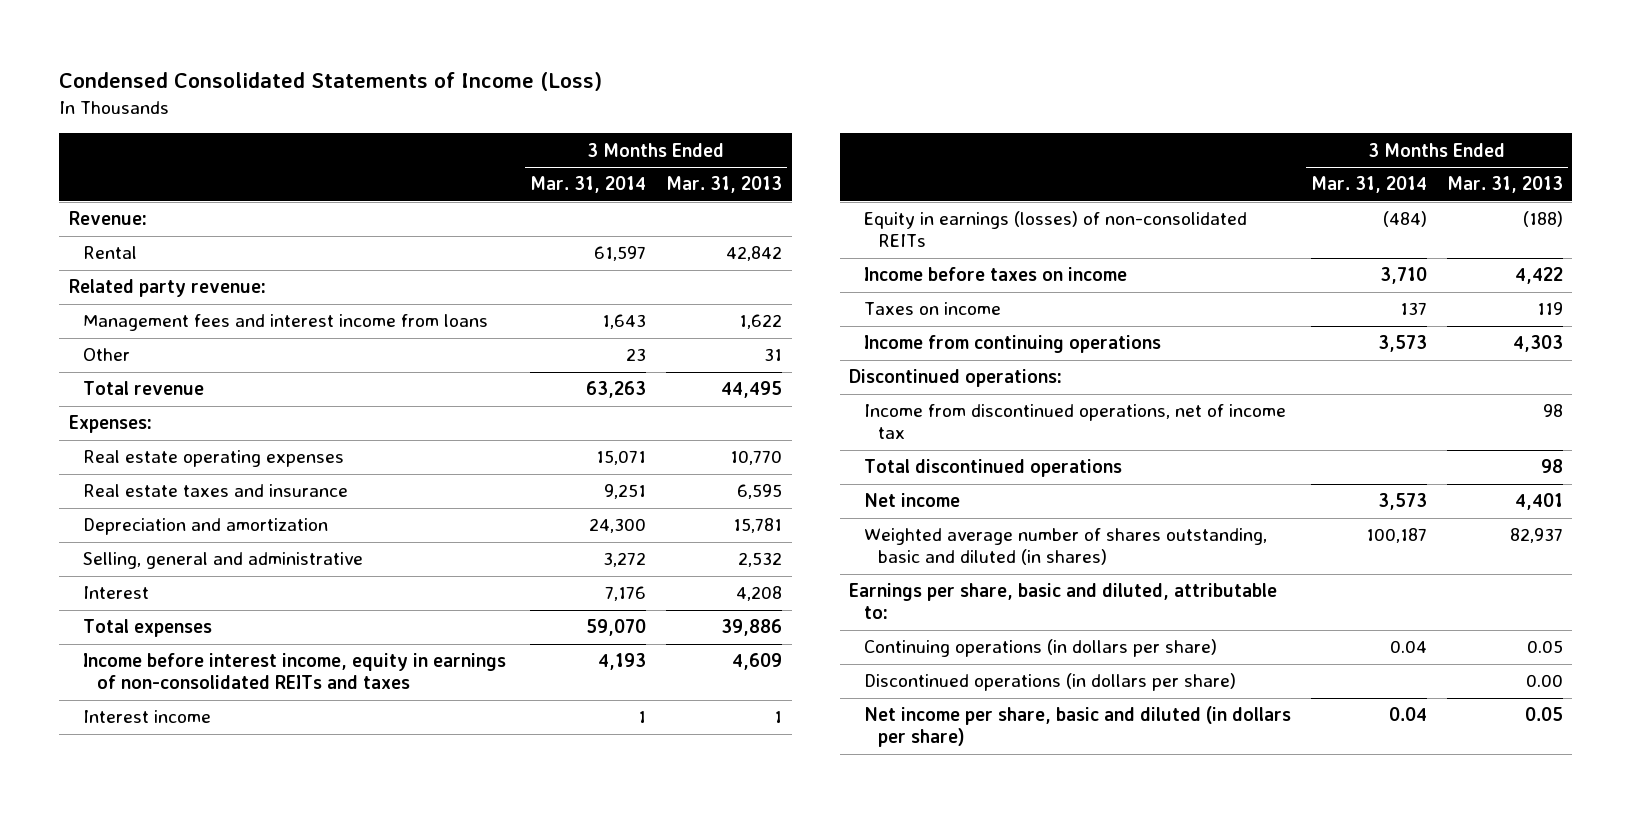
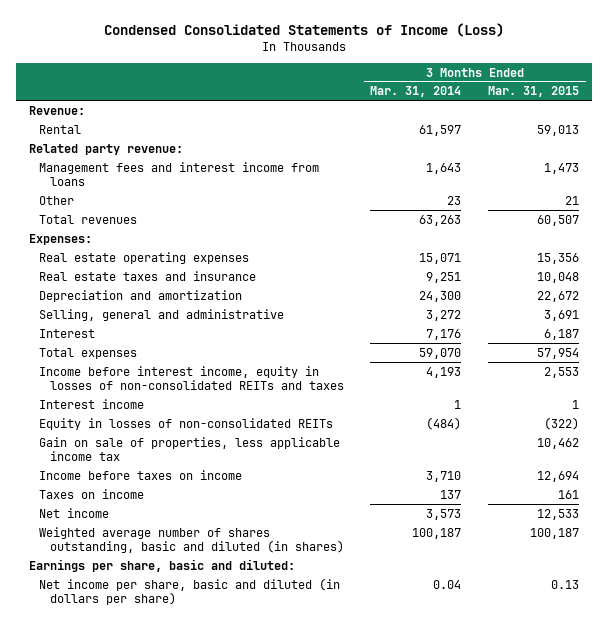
- | 3 Months Ended Mar. 31, 2014 | 3 Months Ended Mar. 31, 2013
+ | 3 Months Ended Mar. 31, 2014 | 3 Months Ended Mar. 31, 2015
- Total revenue | 63,263 | 44,495
+ Total revenues | 63,263 | 60,507
- Income before interest income, equity in earnings of non-consolidated REITs and taxes | 4,193 | 4,609
+ Income before interest income, equity in losses of non-consolidated REITs and taxes | 4,193 | 2,553
- Equity in earnings (losses) of non-consolidated REITs | (484) | (188)
+ Equity in losses of non-consolidated REITs | (484) | (322)
+ Gain on sale of properties, less applicable income tax | | 10,462
- Income from continuing operations | 3,573 | 4,303
- Discontinued operations:
- Income from discontinued operations, net of income tax | | 98
- Total discontinued operations | | 98
- Earnings per share, basic and diluted, attributable to:
- Continuing operations (in dollars per share) | 0.04 | 0.05
- Discontinued operations (in dollars per share) | | 0.00
+ Earnings per share, basic and diluted:

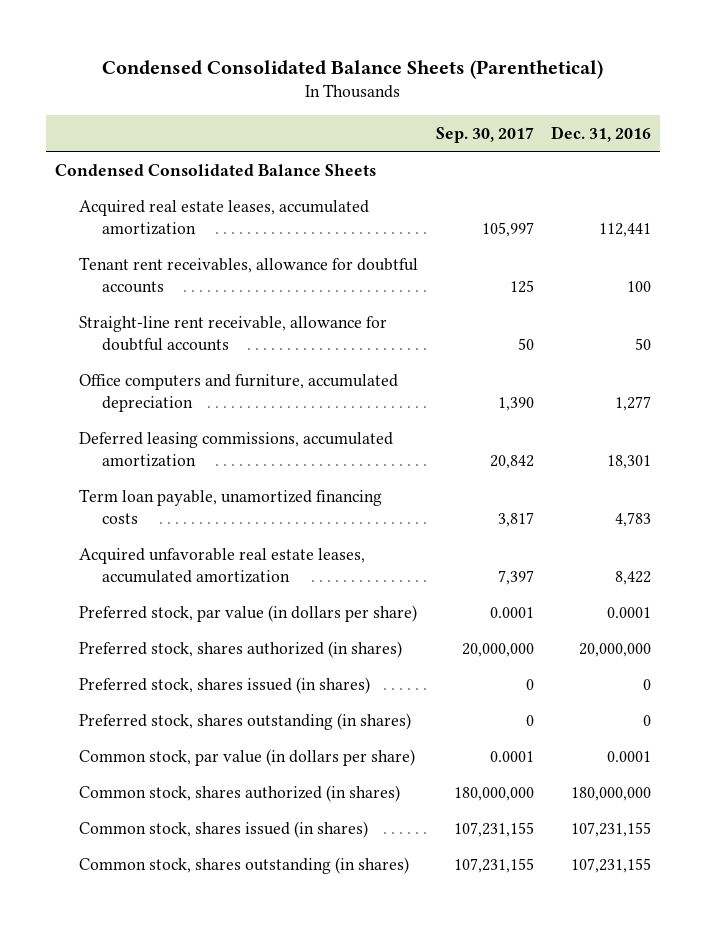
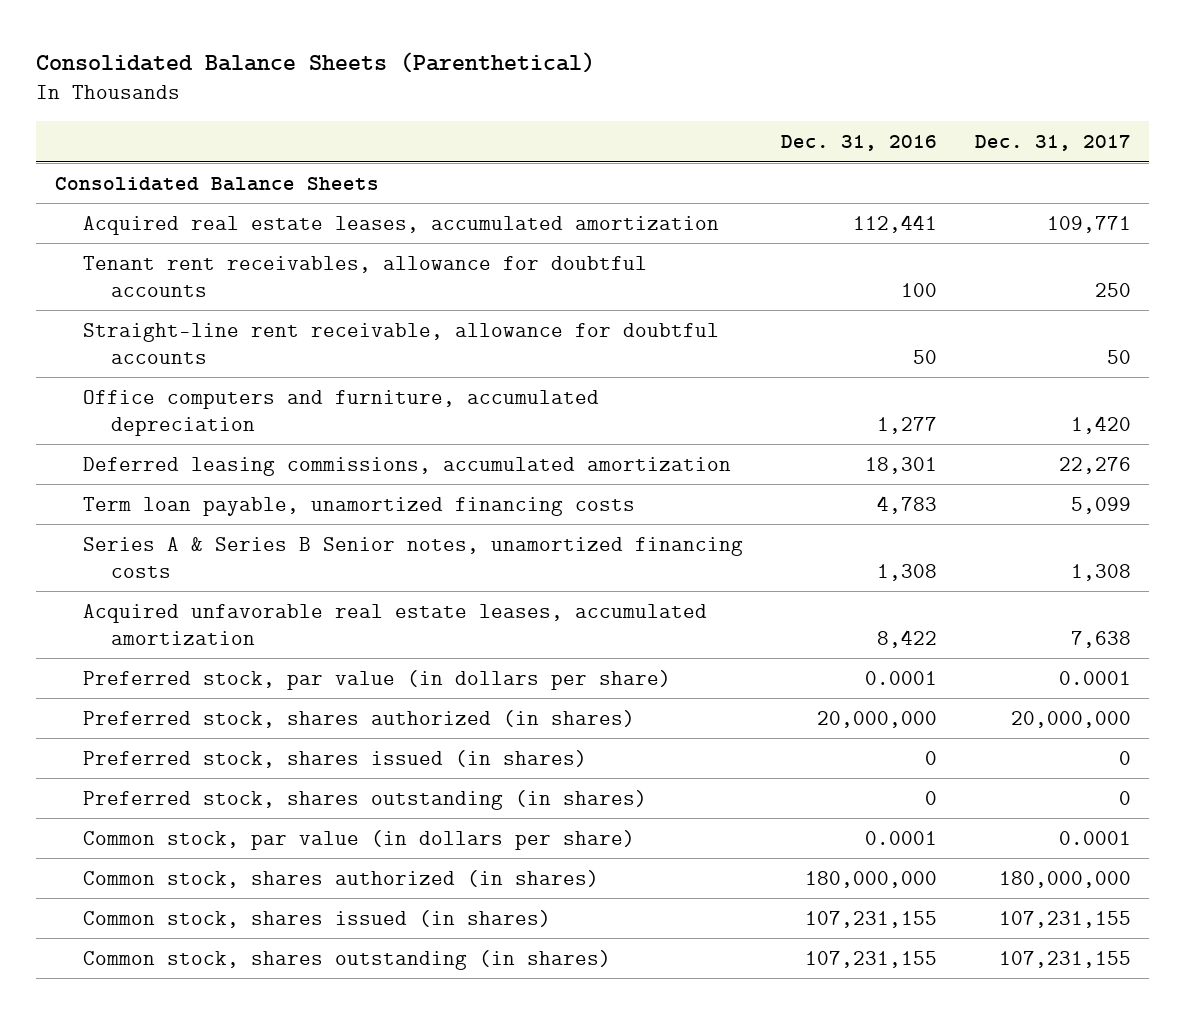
- Condensed Consolidated Balance Sheets (Parenthetical)
+ Consolidated Balance Sheets (Parenthetical)
- | Sep. 30, 2017 | Dec. 31, 2016
+ | Dec. 31, 2016 | Dec. 31, 2017
- Condensed Consolidated Balance Sheets
+ Consolidated Balance Sheets
+ Series A & Series B Senior notes, unamortized financing costs | 1,308 | 1,308

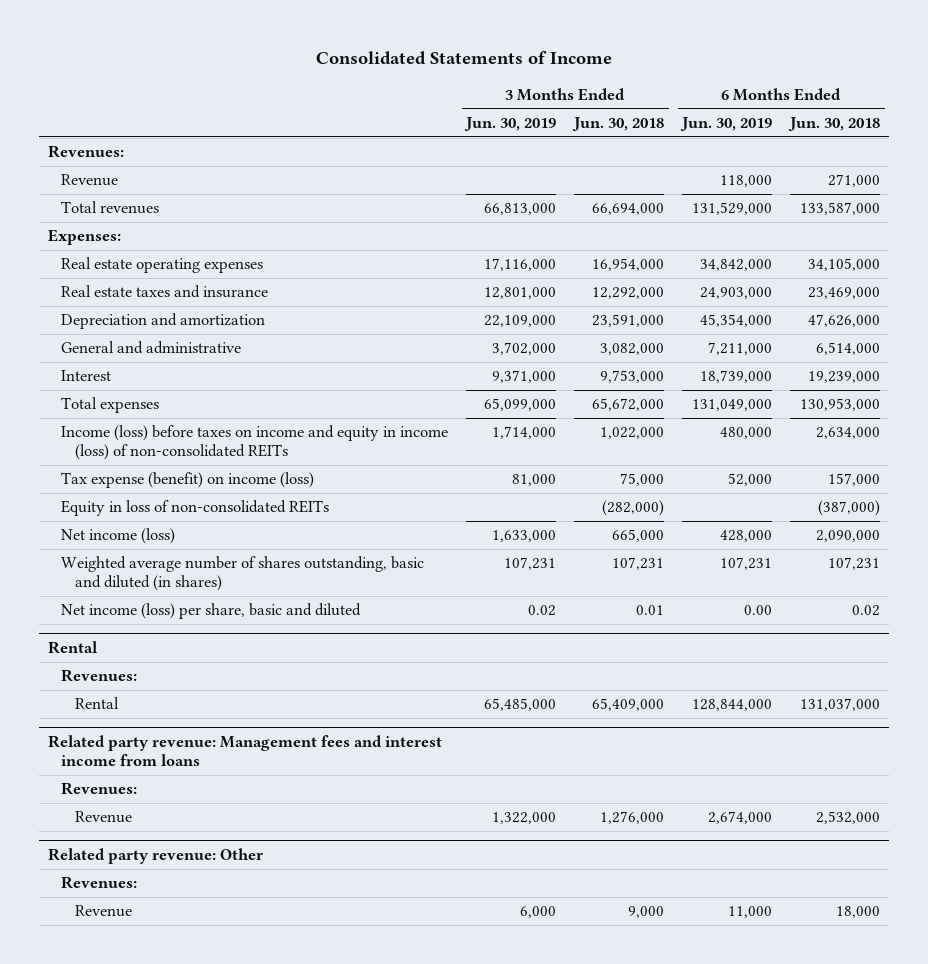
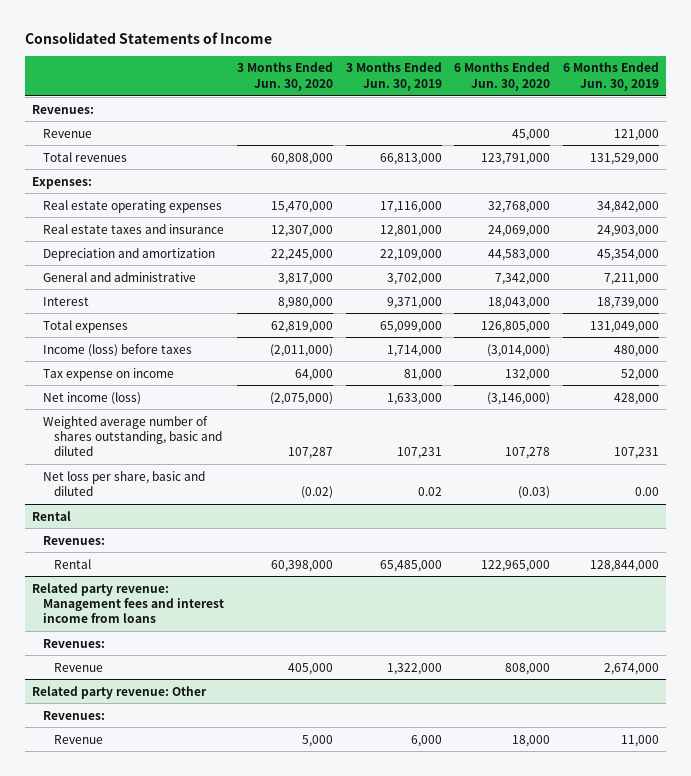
- | 3 Months Ended Jun. 30, 2019 | 3 Months Ended Jun. 30, 2018 | 6 Months Ended Jun. 30, 2019 | 6 Months Ended Jun. 30, 2018
+ | 3 Months Ended Jun. 30, 2020 | 3 Months Ended Jun. 30, 2019 | 6 Months Ended Jun. 30, 2020 | 6 Months Ended Jun. 30, 2019
- Revenue | | | 118,000 | 271,000
+ Revenue | | | 45,000 | 121,000
- Income (loss) before taxes on income and equity in income (loss) of non-consolidated REITs | 1,714,000 | 1,022,000 | 480,000 | 2,634,000
- Tax expense (benefit) on income (loss) | 81,000 | 75,000 | 52,000 | 157,000
- Equity in loss of non-consolidated REITs | | (282,000) | | (387,000)
+ Income (loss) before taxes | (2,011,000) | 1,714,000 | (3,014,000) | 480,000
+ Tax expense on income | 64,000 | 81,000 | 132,000 | 52,000
- Weighted average number of shares outstanding, basic and diluted (in shares) | 107,231 | 107,231 | 107,231 | 107,231
- Net income (loss) per share, basic and diluted | 0.02 | 0.01 | 0.00 | 0.02
+ Weighted average number of shares outstanding, basic and diluted | 107,287 | 107,231 | 107,278 | 107,231
+ Net loss per share, basic and diluted | (0.02) | 0.02 | (0.03) | 0.00

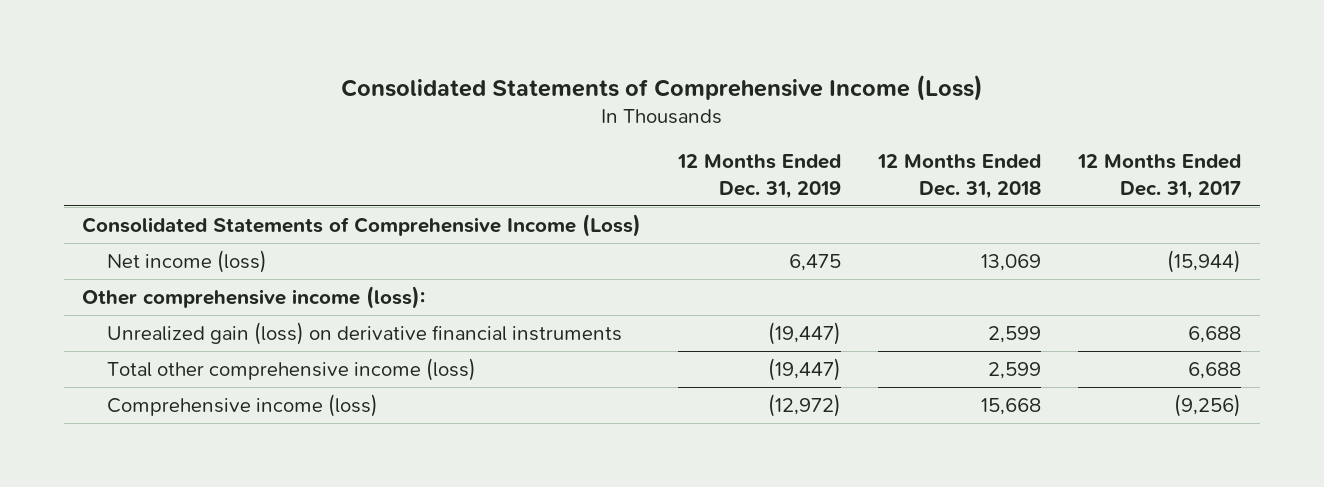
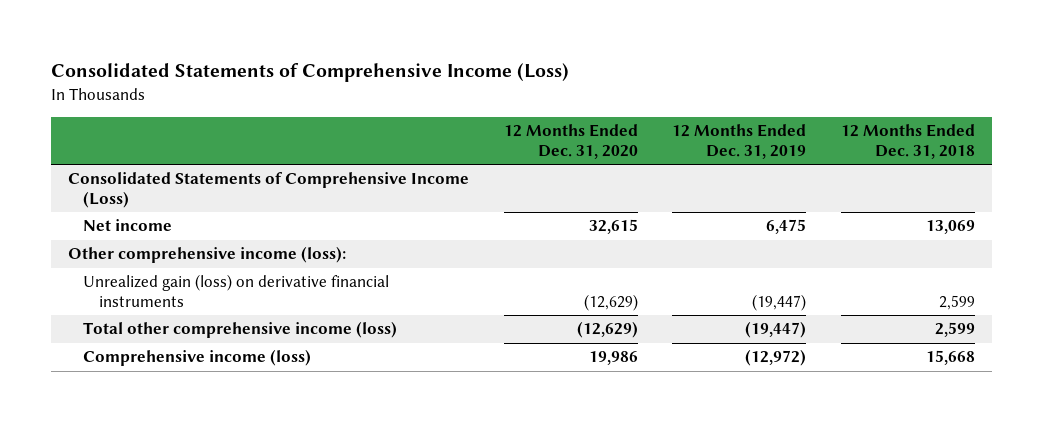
- | 12 Months Ended Dec. 31, 2019 | 12 Months Ended Dec. 31, 2018 | 12 Months Ended Dec. 31, 2017
+ | 12 Months Ended Dec. 31, 2020 | 12 Months Ended Dec. 31, 2019 | 12 Months Ended Dec. 31, 2018
- Net income (loss) | 6,475 | 13,069 | (15,944)
+ Net income | 32,615 | 6,475 | 13,069

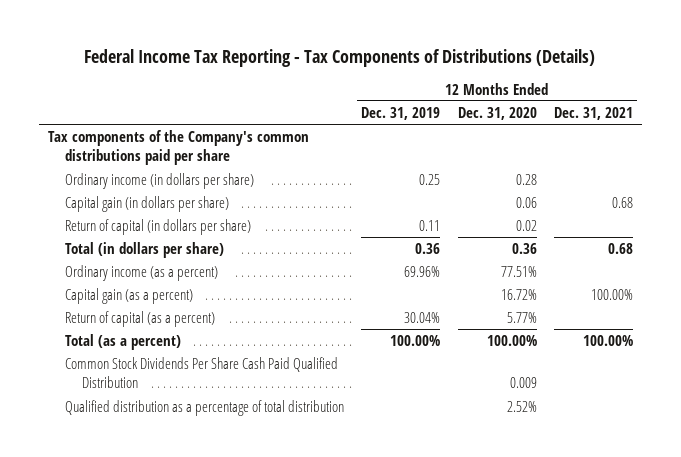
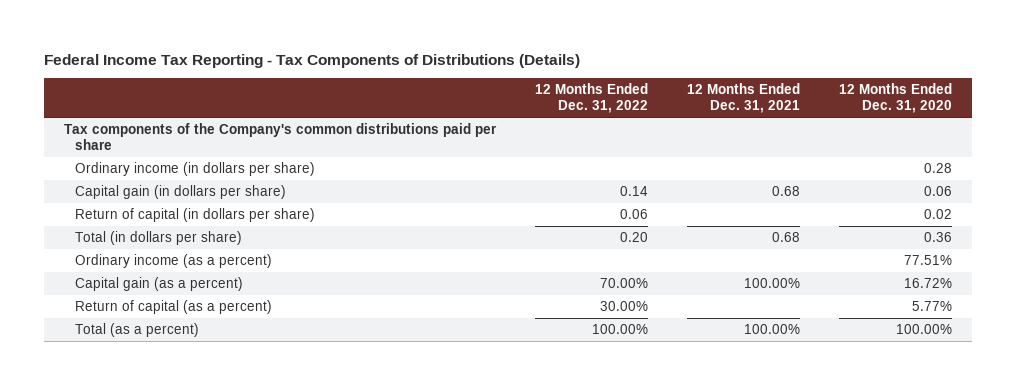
- | 12 Months Ended Dec. 31, 2019 | 12 Months Ended Dec. 31, 2020 | 12 Months Ended Dec. 31, 2021
+ | 12 Months Ended Dec. 31, 2022 | 12 Months Ended Dec. 31, 2021 | 12 Months Ended Dec. 31, 2020
- Common Stock Dividends Per Share Cash Paid Qualified Distribution | | 0.009 |
- Qualified distribution as a percentage of total distribution | | 2.52% |

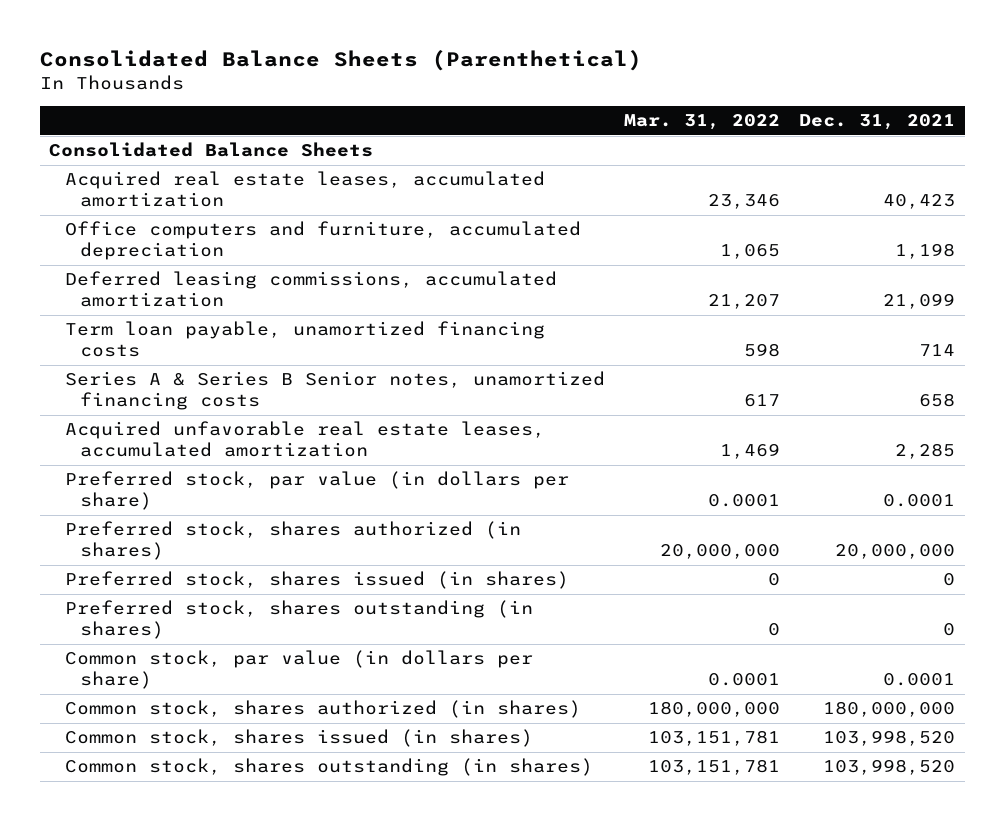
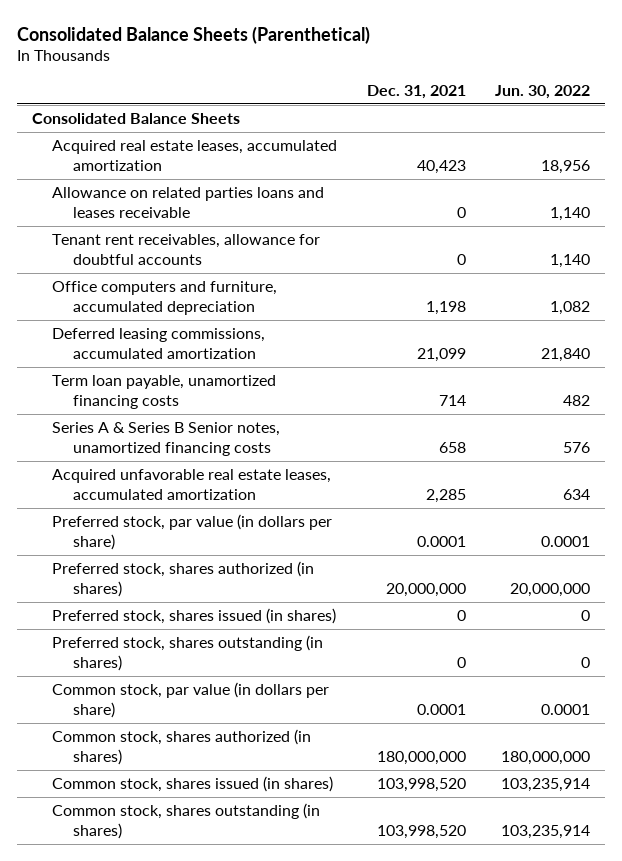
- | Mar. 31, 2022 | Dec. 31, 2021
+ | Dec. 31, 2021 | Jun. 30, 2022
+ Allowance on related parties loans and leases receivable | 0 | 1,140
+ Tenant rent receivables, allowance for doubtful accounts | 0 | 1,140

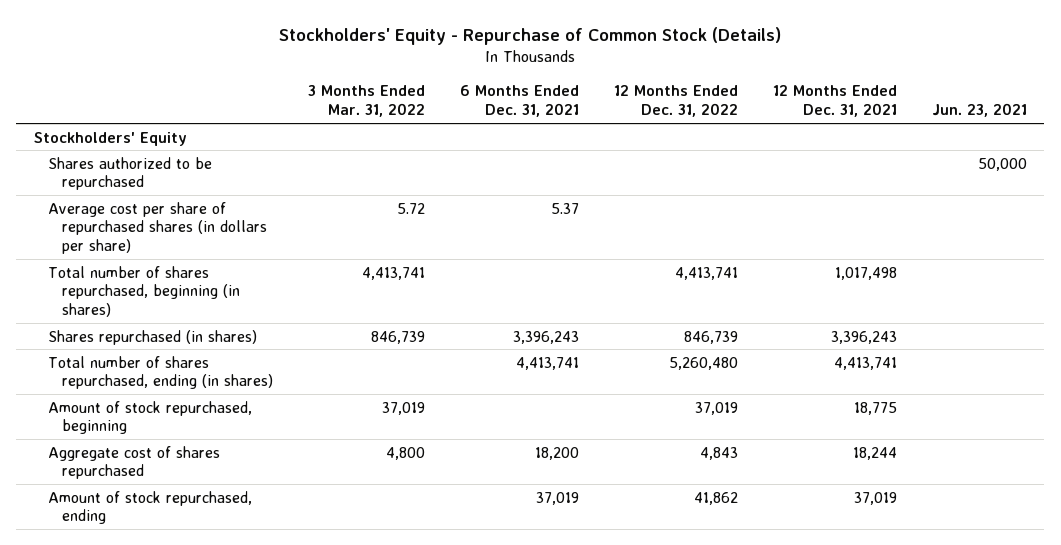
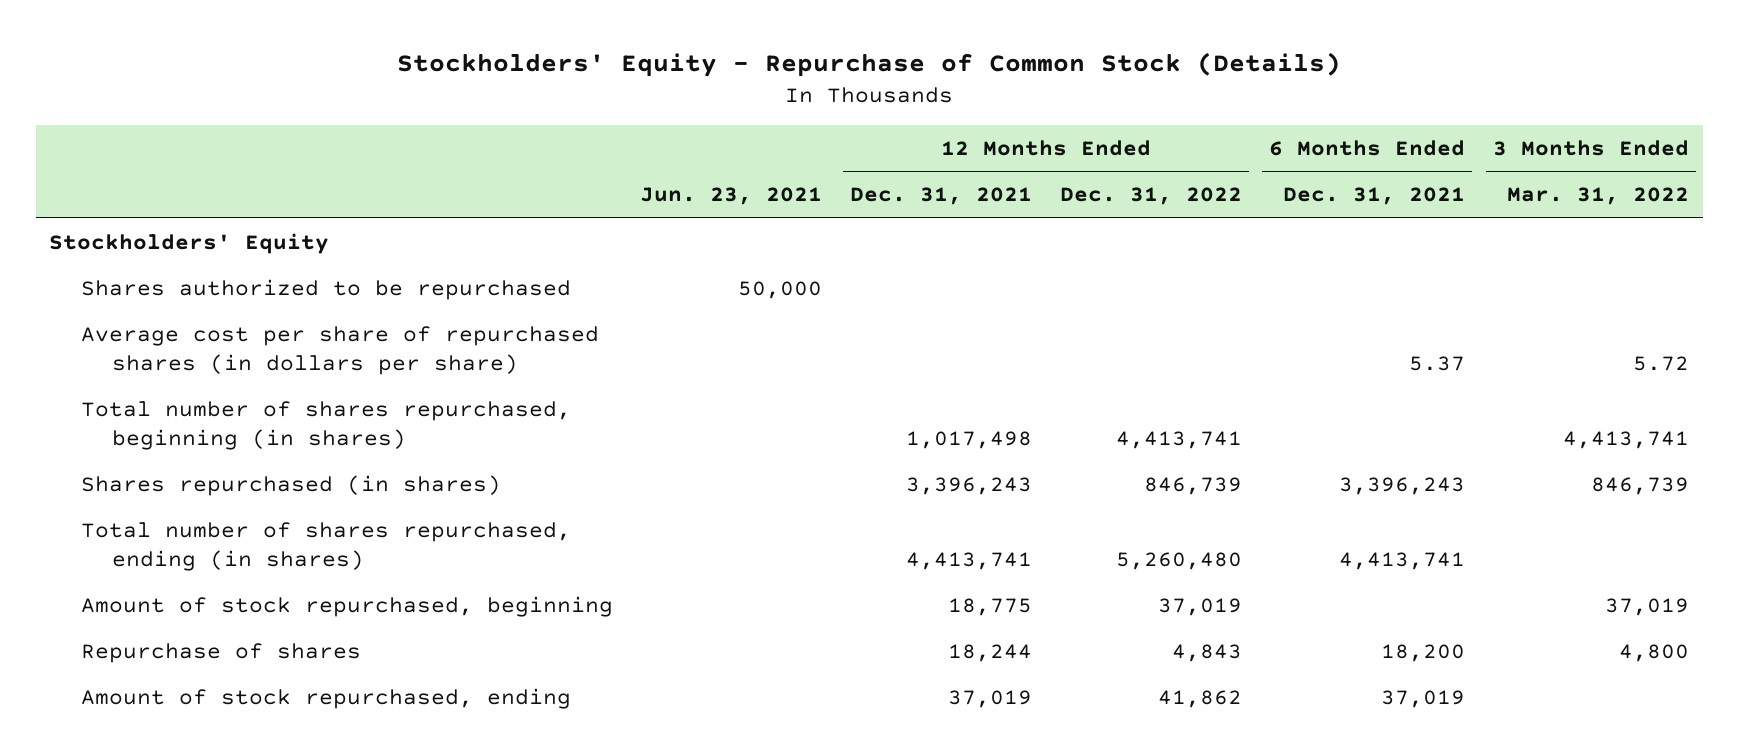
- | 3 Months Ended Mar. 31, 2022 | 6 Months Ended Dec. 31, 2021 | 12 Months Ended Dec. 31, 2022 | 12 Months Ended Dec. 31, 2021 | Jun. 23, 2021
+ | Jun. 23, 2021 | 12 Months Ended Dec. 31, 2021 | 12 Months Ended Dec. 31, 2022 | 6 Months Ended Dec. 31, 2021 | 3 Months Ended Mar. 31, 2022
- Aggregate cost of shares repurchased | 4,800 | 18,200 | 4,843 | 18,244 |
+ Repurchase of shares | | 18,244 | 4,843 | 18,200 | 4,800

